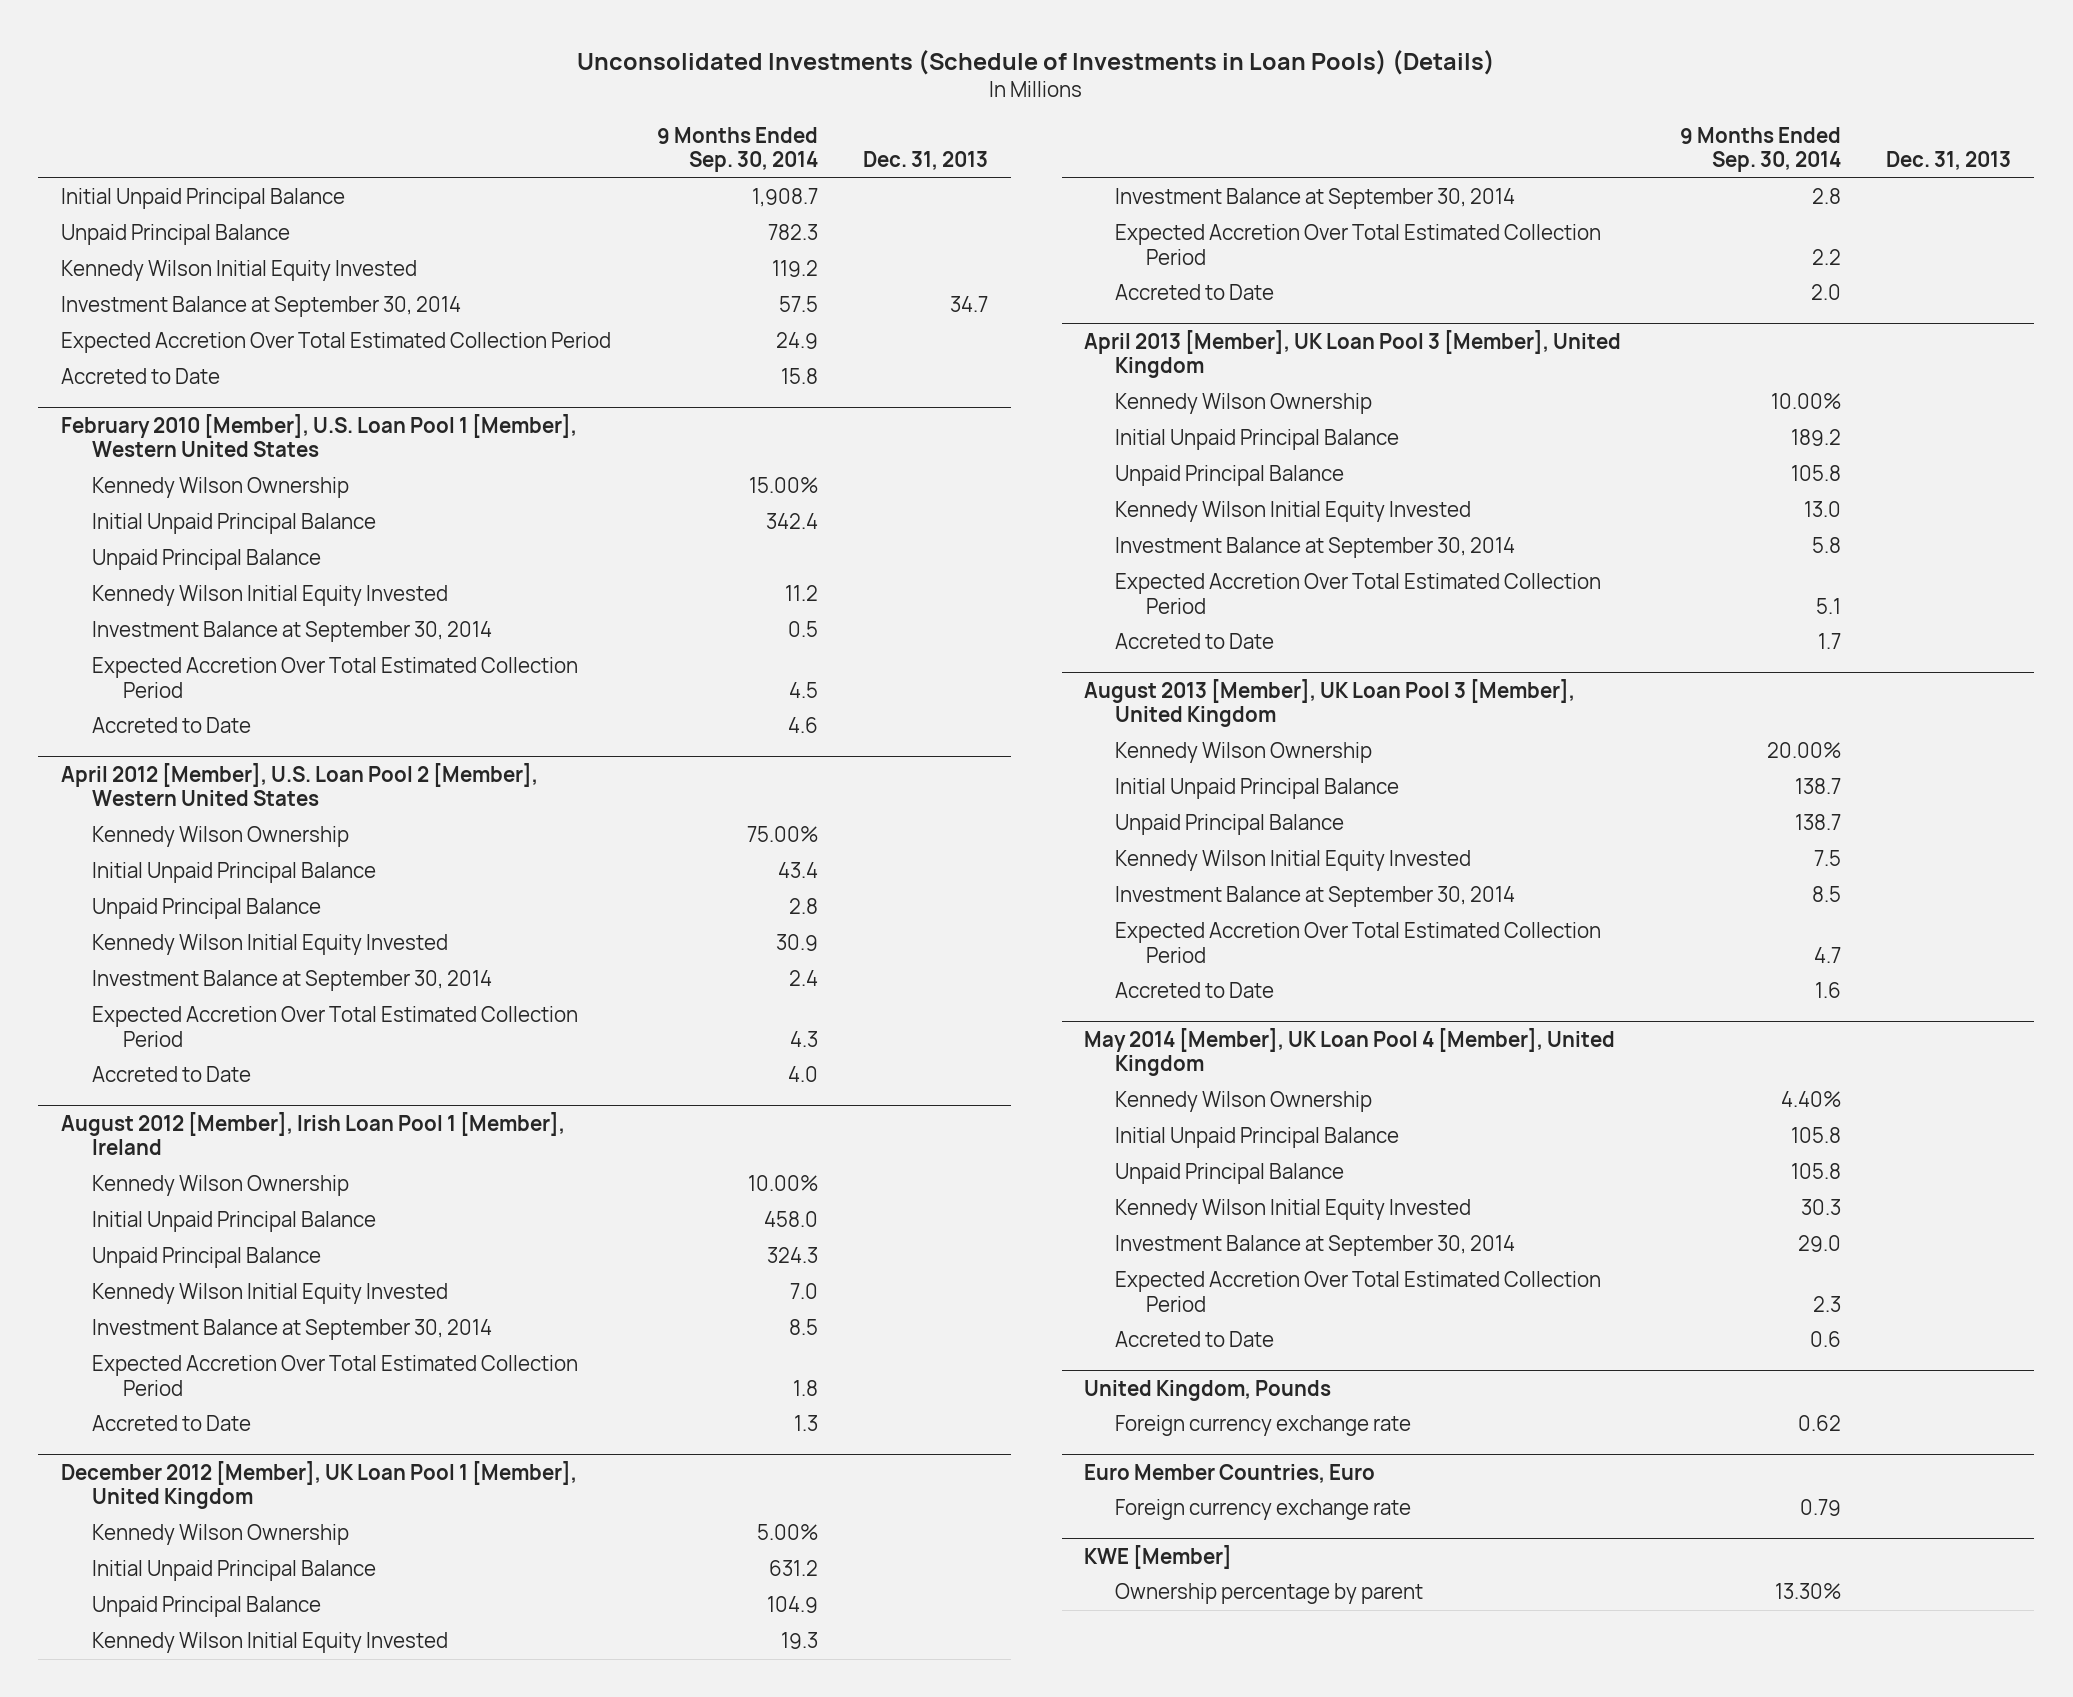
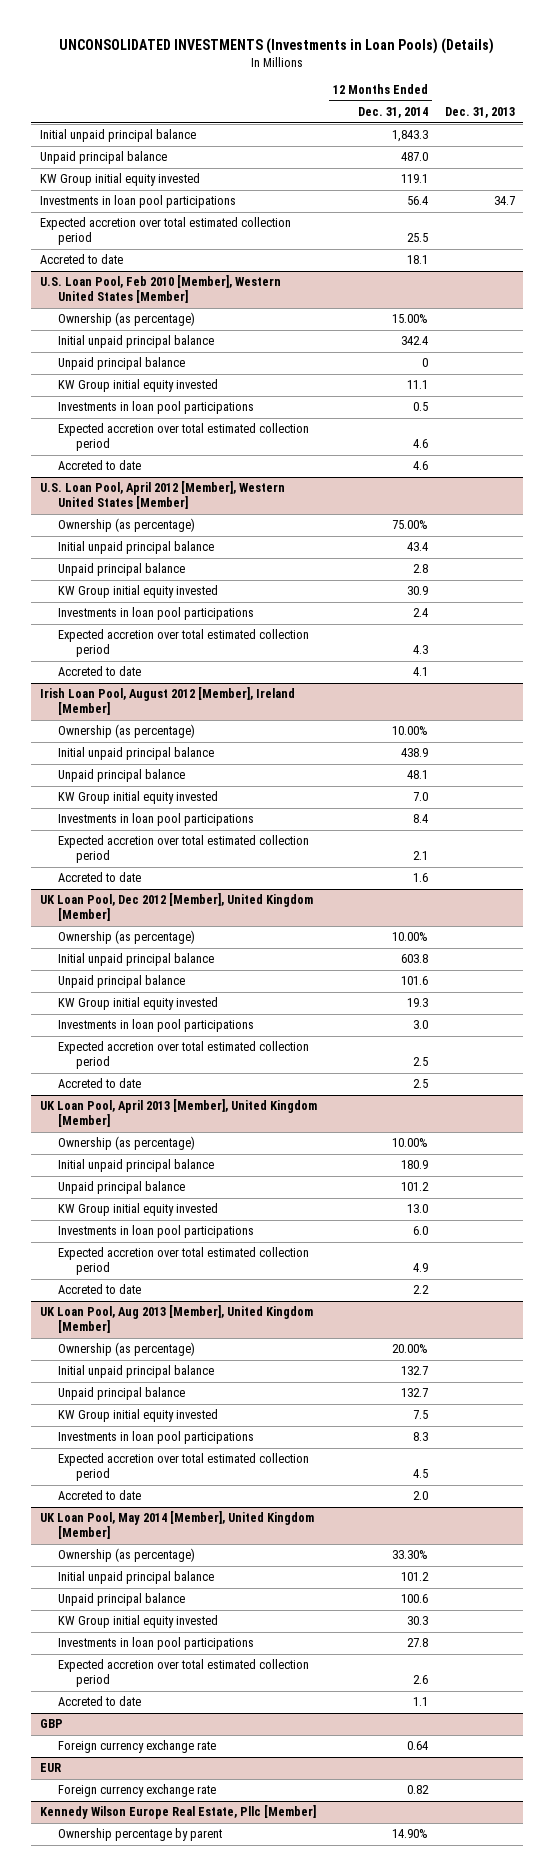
- Unconsolidated Investments (Schedule of Investments in Loan Pools) (Details)
+ UNCONSOLIDATED INVESTMENTS (Investments in Loan Pools) (Details)
- | 9 Months Ended Sep. 30, 2014 | Dec. 31, 2013
+ | 12 Months Ended Dec. 31, 2014 | Dec. 31, 2013
- Initial Unpaid Principal Balance | 1,908.7 |
- Unpaid Principal Balance | 782.3 |
- Kennedy Wilson Initial Equity Invested | 119.2 |
- Investment Balance at September 30, 2014 | 57.5 | 34.7
- Expected Accretion Over Total Estimated Collection Period | 24.9 |
- Accreted to Date | 15.8 |
- February 2010 [Member], U.S. Loan Pool 1 [Member], Western United States
- Kennedy Wilson Ownership | 15.00% |
- Initial Unpaid Principal Balance | 342.4 |
- Unpaid Principal Balance
- Kennedy Wilson Initial Equity Invested | 11.2 |
- Investment Balance at September 30, 2014 | 0.5 |
- Expected Accretion Over Total Estimated Collection Period | 4.5 |
- Accreted to Date | 4.6 |
- April 2012 [Member], U.S. Loan Pool 2 [Member], Western United States
- Kennedy Wilson Ownership | 75.00% |
- Initial Unpaid Principal Balance | 43.4 |
- Unpaid Principal Balance | 2.8 |
- Kennedy Wilson Initial Equity Invested | 30.9 |
- Investment Balance at September 30, 2014 | 2.4 |
- Expected Accretion Over Total Estimated Collection Period | 4.3 |
- Accreted to Date | 4.0 |
- August 2012 [Member], Irish Loan Pool 1 [Member], Ireland
- Kennedy Wilson Ownership | 10.00% |
- Initial Unpaid Principal Balance | 458.0 |
- Unpaid Principal Balance | 324.3 |
- Kennedy Wilson Initial Equity Invested | 7.0 |
- Investment Balance at September 30, 2014 | 8.5 |
- Expected Accretion Over Total Estimated Collection Period | 1.8 |
- Accreted to Date | 1.3 |
- December 2012 [Member], UK Loan Pool 1 [Member], United Kingdom
- Kennedy Wilson Ownership | 5.00% |
- Initial Unpaid Principal Balance | 631.2 |
- Unpaid Principal Balance | 104.9 |
- Kennedy Wilson Initial Equity Invested | 19.3 |
- Investment Balance at September 30, 2014 | 2.8 |
- Expected Accretion Over Total Estimated Collection Period | 2.2 |
- Accreted to Date | 2.0 |
- April 2013 [Member], UK Loan Pool 3 [Member], United Kingdom
- Kennedy Wilson Ownership | 10.00% |
- Initial Unpaid Principal Balance | 189.2 |
- Unpaid Principal Balance | 105.8 |
- Kennedy Wilson Initial Equity Invested | 13.0 |
- Investment Balance at September 30, 2014 | 5.8 |
- Expected Accretion Over Total Estimated Collection Period | 5.1 |
- Accreted to Date | 1.7 |
- August 2013 [Member], UK Loan Pool 3 [Member], United Kingdom
- Kennedy Wilson Ownership | 20.00% |
- Initial Unpaid Principal Balance | 138.7 |
- Unpaid Principal Balance | 138.7 |
- Kennedy Wilson Initial Equity Invested | 7.5 |
- Investment Balance at September 30, 2014 | 8.5 |
- Expected Accretion Over Total Estimated Collection Period | 4.7 |
- Accreted to Date | 1.6 |
- May 2014 [Member], UK Loan Pool 4 [Member], United Kingdom
- Kennedy Wilson Ownership | 4.40% |
- Initial Unpaid Principal Balance | 105.8 |
- Unpaid Principal Balance | 105.8 |
- Kennedy Wilson Initial Equity Invested | 30.3 |
- Investment Balance at September 30, 2014 | 29.0 |
- Expected Accretion Over Total Estimated Collection Period | 2.3 |
- Accreted to Date | 0.6 |
- United Kingdom, Pounds
- Foreign currency exchange rate | 0.62 |
- Euro Member Countries, Euro
- Foreign currency exchange rate | 0.79 |
- KWE [Member]
- Ownership percentage by parent | 13.30% |
+ Initial unpaid principal balance | 1,843.3 |
+ Unpaid principal balance | 487.0 |
+ KW Group initial equity invested | 119.1 |
+ Investments in loan pool participations | 56.4 | 34.7
+ Expected accretion over total estimated collection period | 25.5 |
+ Accreted to date | 18.1 |
+ U.S. Loan Pool, Feb 2010 [Member], Western United States [Member]
+ Ownership (as percentage) | 15.00% |
+ Initial unpaid principal balance | 342.4 |
+ Unpaid principal balance | 0 |
+ KW Group initial equity invested | 11.1 |
+ Investments in loan pool participations | 0.5 |
+ Expected accretion over total estimated collection period | 4.6 |
+ Accreted to date | 4.6 |
+ U.S. Loan Pool, April 2012 [Member], Western United States [Member]
+ Ownership (as percentage) | 75.00% |
+ Initial unpaid principal balance | 43.4 |
+ Unpaid principal balance | 2.8 |
+ KW Group initial equity invested | 30.9 |
+ Investments in loan pool participations | 2.4 |
+ Expected accretion over total estimated collection period | 4.3 |
+ Accreted to date | 4.1 |
+ Irish Loan Pool, August 2012 [Member], Ireland [Member]
+ Ownership (as percentage) | 10.00% |
+ Initial unpaid principal balance | 438.9 |
+ Unpaid principal balance | 48.1 |
+ KW Group initial equity invested | 7.0 |
+ Investments in loan pool participations | 8.4 |
+ Expected accretion over total estimated collection period | 2.1 |
+ Accreted to date | 1.6 |
+ UK Loan Pool, Dec 2012 [Member], United Kingdom [Member]
+ Ownership (as percentage) | 10.00% |
+ Initial unpaid principal balance | 603.8 |
+ Unpaid principal balance | 101.6 |
+ KW Group initial equity invested | 19.3 |
+ Investments in loan pool participations | 3.0 |
+ Expected accretion over total estimated collection period | 2.5 |
+ Accreted to date | 2.5 |
+ UK Loan Pool, April 2013 [Member], United Kingdom [Member]
+ Ownership (as percentage) | 10.00% |
+ Initial unpaid principal balance | 180.9 |
+ Unpaid principal balance | 101.2 |
+ KW Group initial equity invested | 13.0 |
+ Investments in loan pool participations | 6.0 |
+ Expected accretion over total estimated collection period | 4.9 |
+ Accreted to date | 2.2 |
+ UK Loan Pool, Aug 2013 [Member], United Kingdom [Member]
+ Ownership (as percentage) | 20.00% |
+ Initial unpaid principal balance | 132.7 |
+ Unpaid principal balance | 132.7 |
+ KW Group initial equity invested | 7.5 |
+ Investments in loan pool participations | 8.3 |
+ Expected accretion over total estimated collection period | 4.5 |
+ Accreted to date | 2.0 |
+ UK Loan Pool, May 2014 [Member], United Kingdom [Member]
+ Ownership (as percentage) | 33.30% |
+ Initial unpaid principal balance | 101.2 |
+ Unpaid principal balance | 100.6 |
+ KW Group initial equity invested | 30.3 |
+ Investments in loan pool participations | 27.8 |
+ Expected accretion over total estimated collection period | 2.6 |
+ Accreted to date | 1.1 |
+ GBP
+ Foreign currency exchange rate | 0.64 |
+ EUR
+ Foreign currency exchange rate | 0.82 |
+ Kennedy Wilson Europe Real Estate, Pllc [Member]
+ Ownership percentage by parent | 14.90% |

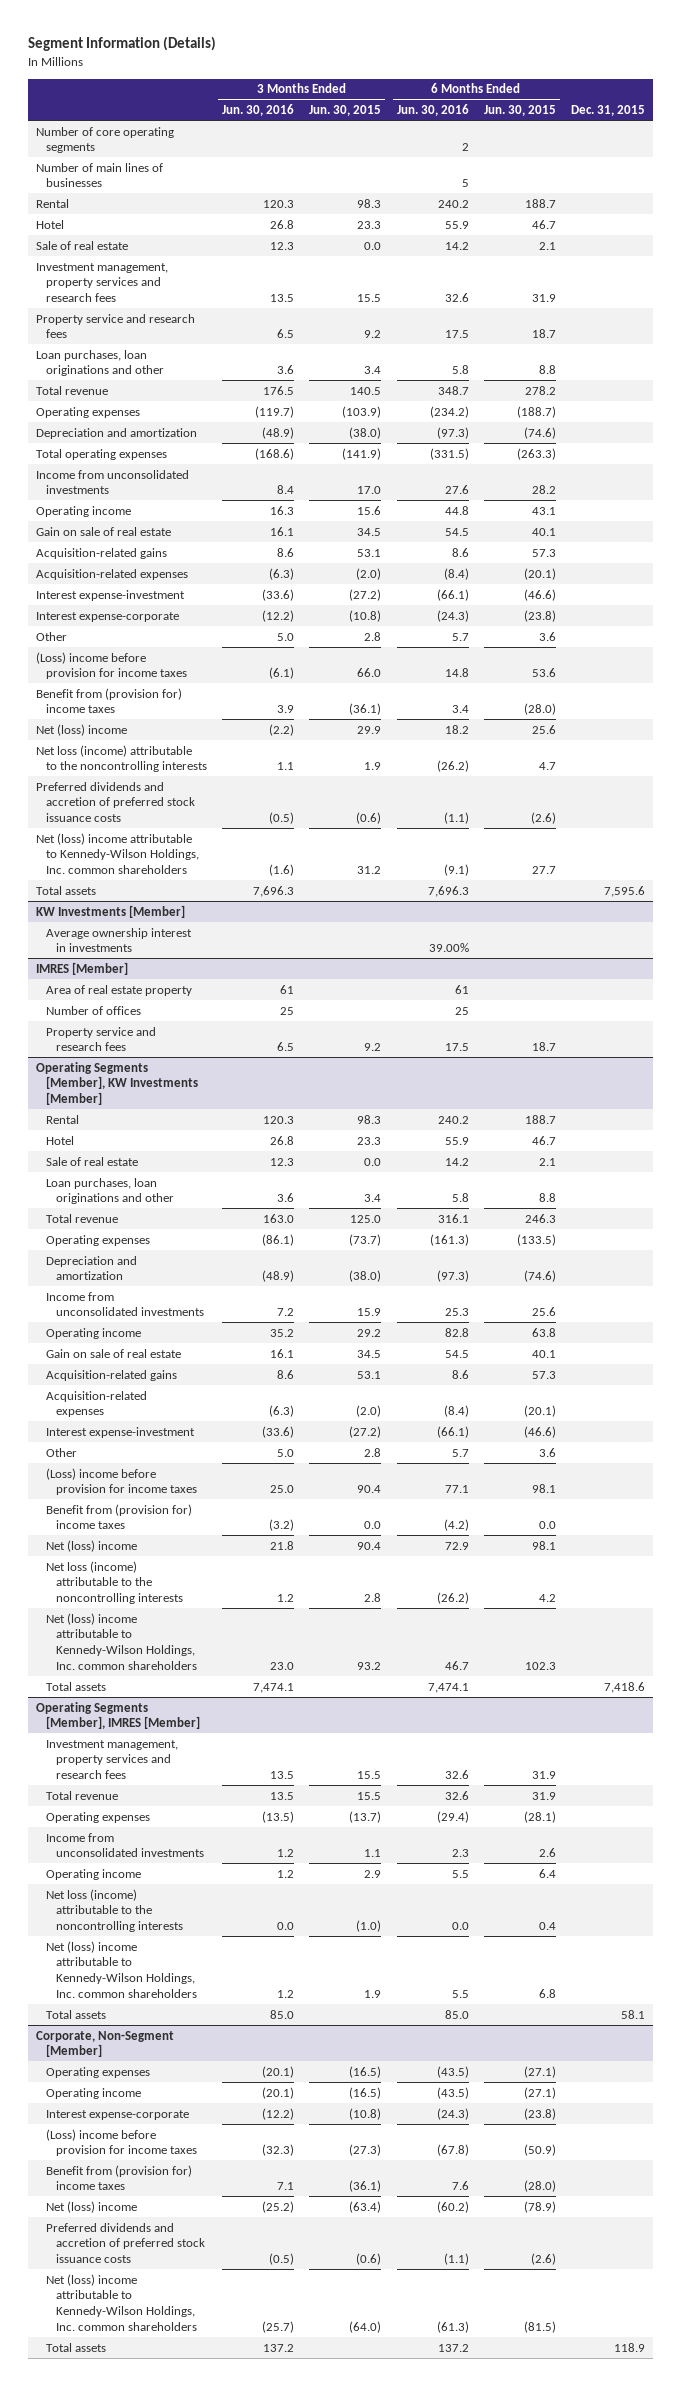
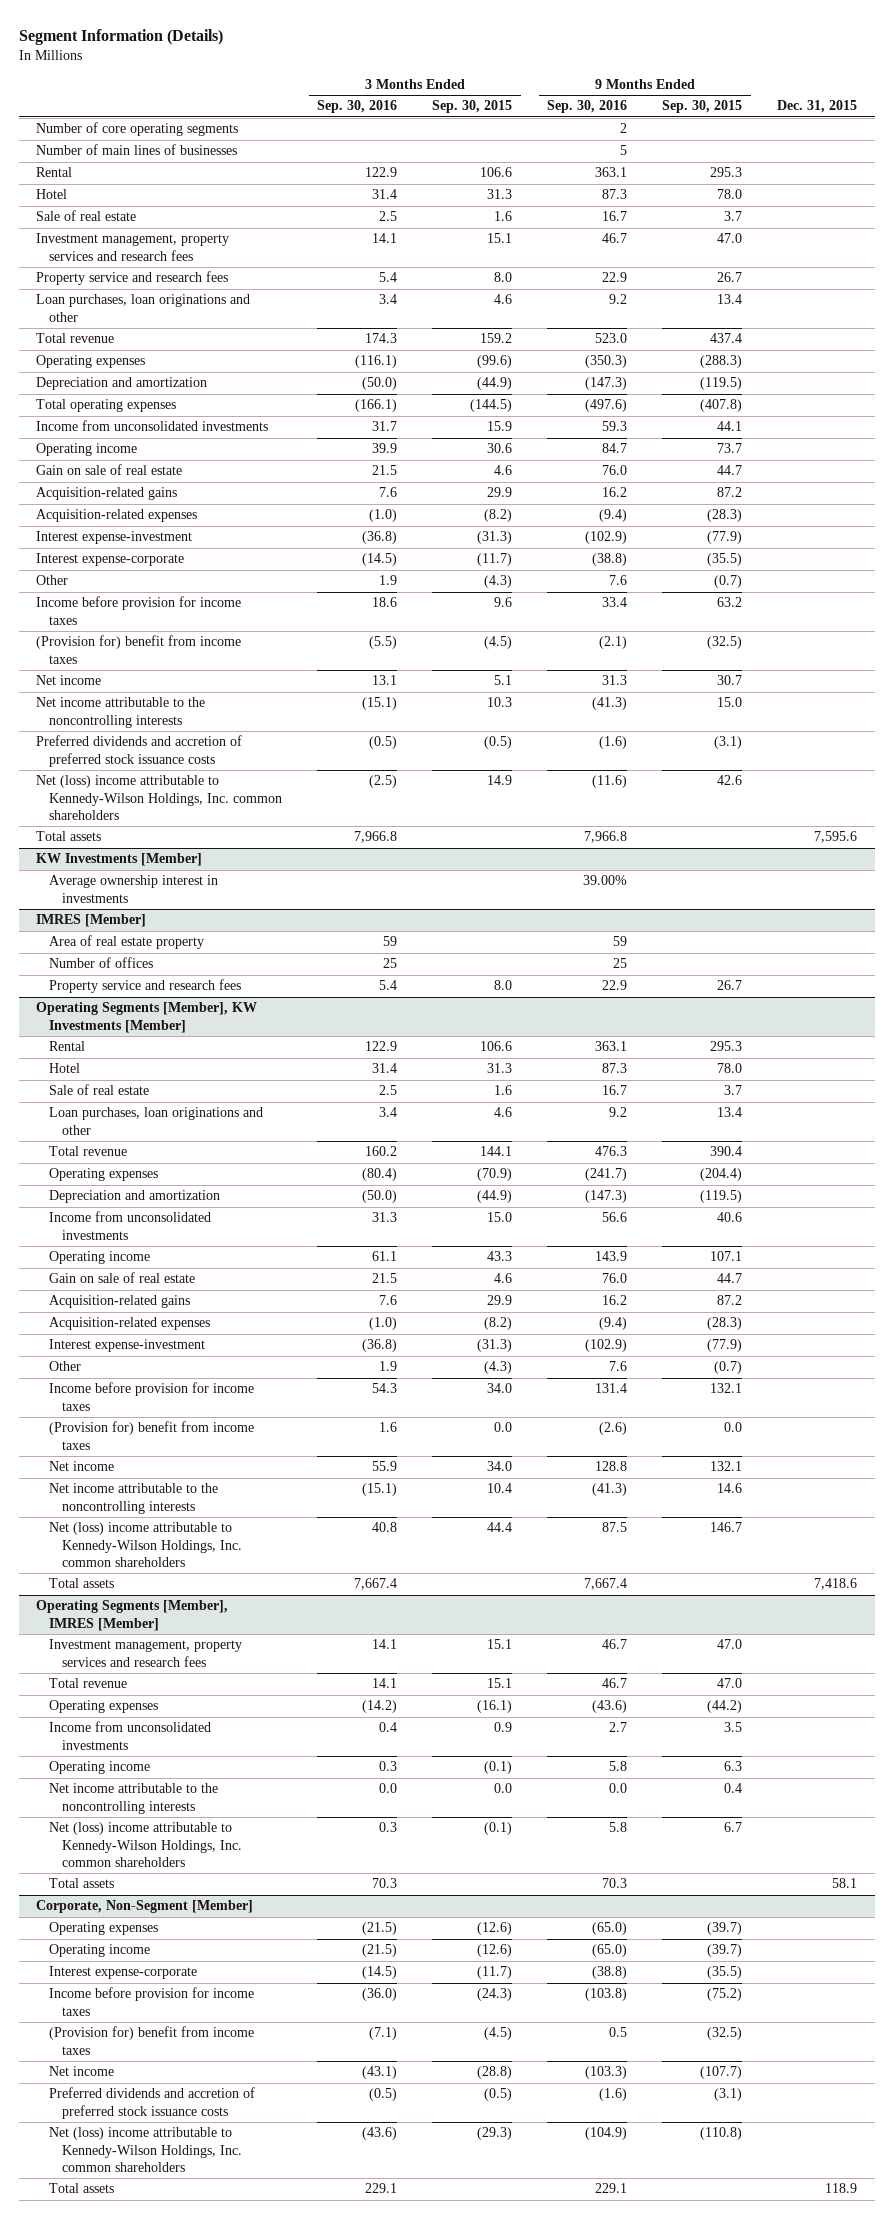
- | 3 Months Ended Jun. 30, 2016 | 3 Months Ended Jun. 30, 2015 | 6 Months Ended Jun. 30, 2016 | 6 Months Ended Jun. 30, 2015 | Dec. 31, 2015
+ | 3 Months Ended Sep. 30, 2016 | 3 Months Ended Sep. 30, 2015 | 9 Months Ended Sep. 30, 2016 | 9 Months Ended Sep. 30, 2015 | Dec. 31, 2015
- (Loss) income before provision for income taxes | (6.1) | 66.0 | 14.8 | 53.6 |
- Benefit from (provision for) income taxes | 3.9 | (36.1) | 3.4 | (28.0) |
- Net (loss) income | (2.2) | 29.9 | 18.2 | 25.6 |
- Net loss (income) attributable to the noncontrolling interests | 1.1 | 1.9 | (26.2) | 4.7 |
+ Income before provision for income taxes | 18.6 | 9.6 | 33.4 | 63.2 |
+ (Provision for) benefit from income taxes | (5.5) | (4.5) | (2.1) | (32.5) |
+ Net income | 13.1 | 5.1 | 31.3 | 30.7 |
+ Net income attributable to the noncontrolling interests | (15.1) | 10.3 | (41.3) | 15.0 |
@ Operating Segments [Member], KW Investments [Member]
- (Loss) income before provision for income taxes | 25.0 | 90.4 | 77.1 | 98.1 |
- Benefit from (provision for) income taxes | (3.2) | 0.0 | (4.2) | 0.0 |
- Net (loss) income | 21.8 | 90.4 | 72.9 | 98.1 |
- Net loss (income) attributable to the noncontrolling interests | 1.2 | 2.8 | (26.2) | 4.2 |
+ Income before provision for income taxes | 54.3 | 34.0 | 131.4 | 132.1 |
+ (Provision for) benefit from income taxes | 1.6 | 0.0 | (2.6) | 0.0 |
+ Net income | 55.9 | 34.0 | 128.8 | 132.1 |
+ Net income attributable to the noncontrolling interests | (15.1) | 10.4 | (41.3) | 14.6 |
@ Operating Segments [Member], IMRES [Member]
- Net loss (income) attributable to the noncontrolling interests | 0.0 | (1.0) | 0.0 | 0.4 |
+ Net income attributable to the noncontrolling interests | 0.0 | 0.0 | 0.0 | 0.4 |
@ Corporate, Non-Segment [Member]
- (Loss) income before provision for income taxes | (32.3) | (27.3) | (67.8) | (50.9) |
- Benefit from (provision for) income taxes | 7.1 | (36.1) | 7.6 | (28.0) |
- Net (loss) income | (25.2) | (63.4) | (60.2) | (78.9) |
+ Income before provision for income taxes | (36.0) | (24.3) | (103.8) | (75.2) |
+ (Provision for) benefit from income taxes | (7.1) | (4.5) | 0.5 | (32.5) |
+ Net income | (43.1) | (28.8) | (103.3) | (107.7) |

